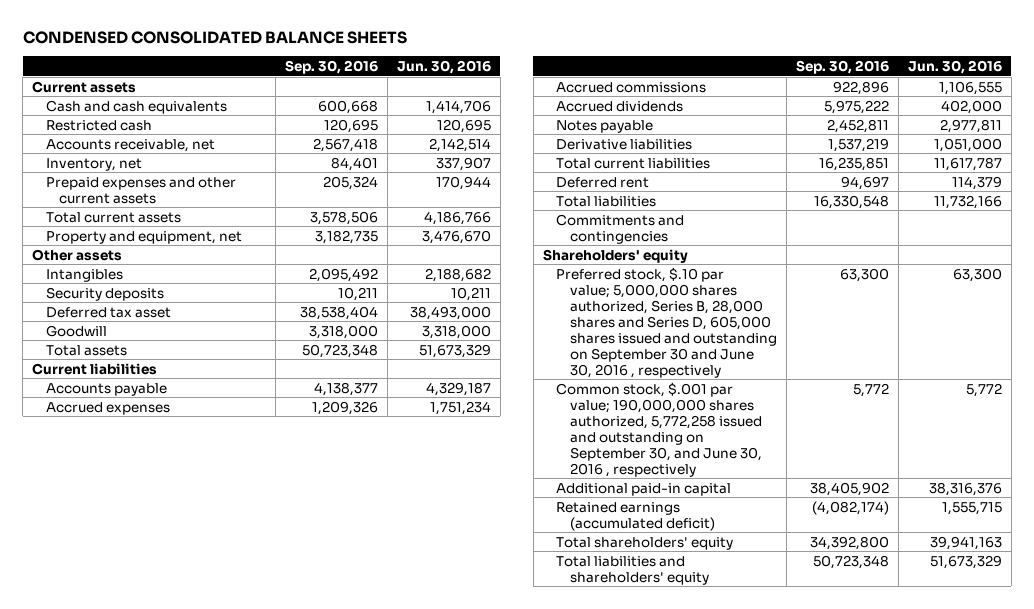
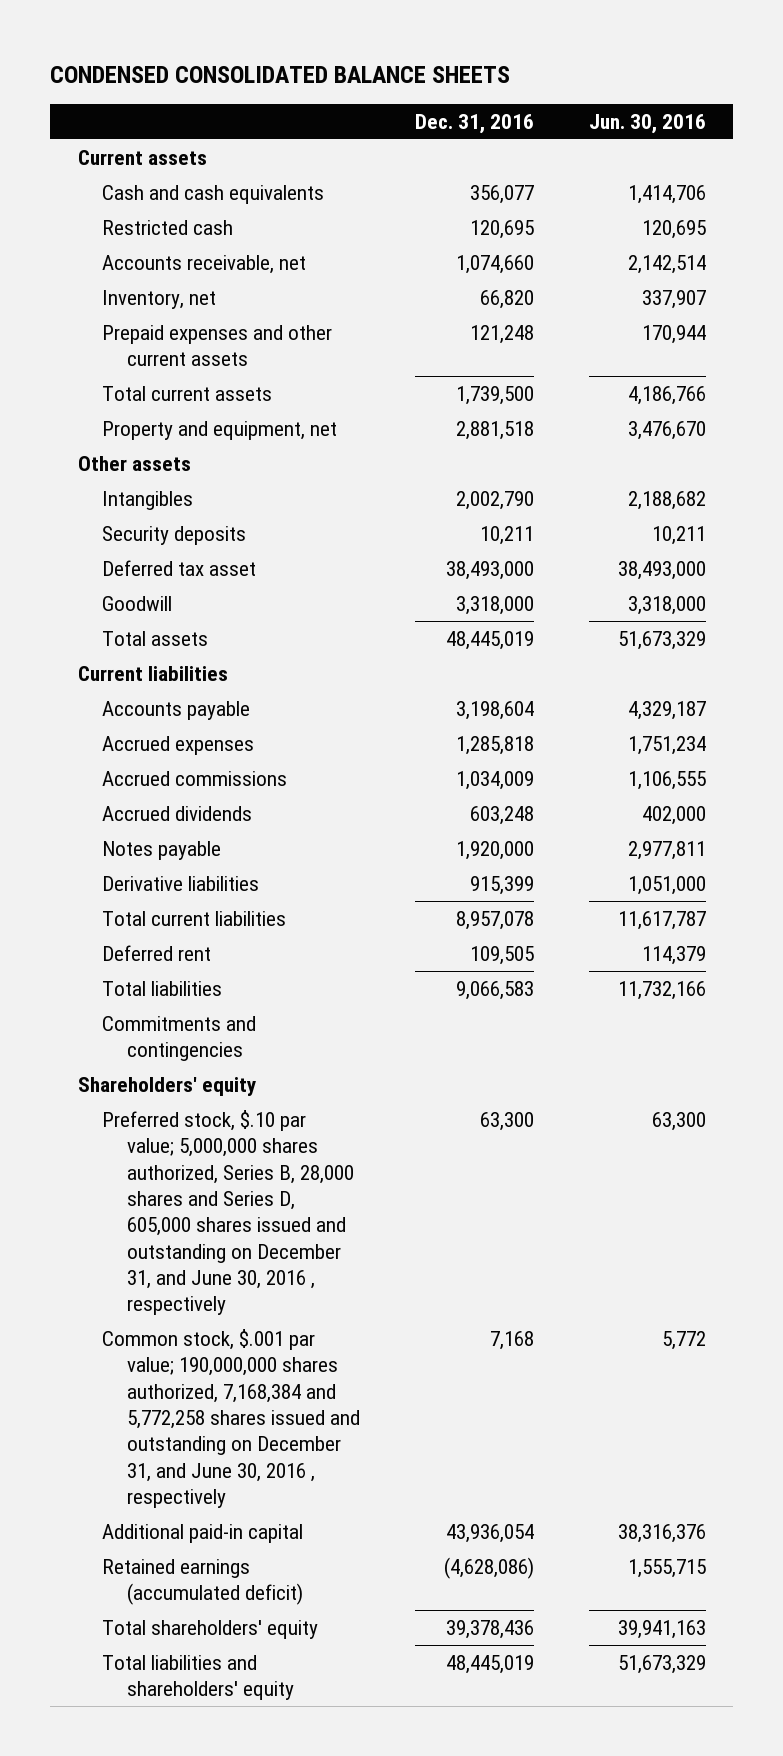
- | Sep. 30, 2016 | Jun. 30, 2016
+ | Dec. 31, 2016 | Jun. 30, 2016
- Preferred stock, $.10 par value; 5,000,000 shares authorized, Series B, 28,000 shares and Series D, 605,000 shares issued and outstanding on September 30 and June 30, 2016 , respectively | 63,300 | 63,300
- Common stock, $.001 par value; 190,000,000 shares authorized, 5,772,258 issued and outstanding on September 30, and June 30, 2016 , respectively | 5,772 | 5,772
+ Preferred stock, $.10 par value; 5,000,000 shares authorized, Series B, 28,000 shares and Series D, 605,000 shares issued and outstanding on December 31, and June 30, 2016 , respectively | 63,300 | 63,300
+ Common stock, $.001 par value; 190,000,000 shares authorized, 7,168,384 and 5,772,258 shares issued and outstanding on December 31, and June 30, 2016 , respectively | 7,168 | 5,772

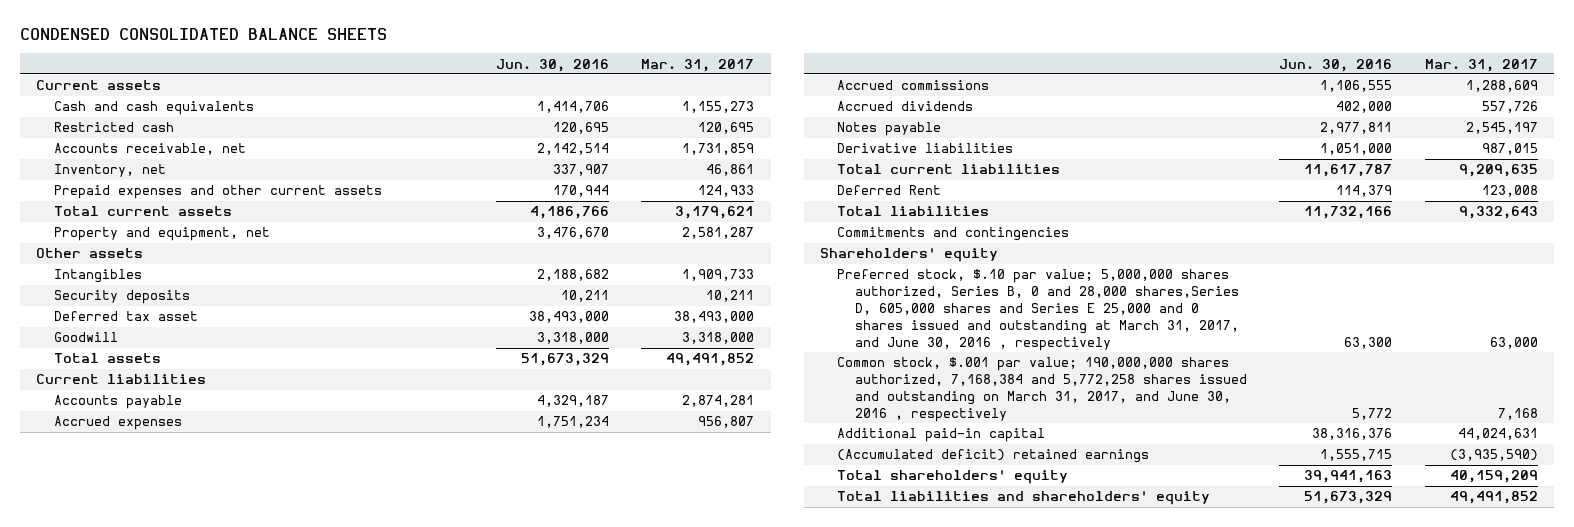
- | Dec. 31, 2016 | Jun. 30, 2016
+ | Jun. 30, 2016 | Mar. 31, 2017
- Deferred rent | 109,505 | 114,379
+ Deferred Rent | 114,379 | 123,008
- Preferred stock, $.10 par value; 5,000,000 shares authorized, Series B, 28,000 shares and Series D, 605,000 shares issued and outstanding on December 31, and June 30, 2016 , respectively | 63,300 | 63,300
- Common stock, $.001 par value; 190,000,000 shares authorized, 7,168,384 and 5,772,258 shares issued and outstanding on December 31, and June 30, 2016 , respectively | 7,168 | 5,772
+ Preferred stock, $.10 par value; 5,000,000 shares authorized, Series B, 0 and 28,000 shares,Series D, 605,000 shares and Series E 25,000 and 0 shares issued and outstanding at March 31, 2017, and June 30, 2016 , respectively | 63,300 | 63,000
+ Common stock, $.001 par value; 190,000,000 shares authorized, 7,168,384 and 5,772,258 shares issued and outstanding on March 31, 2017, and June 30, 2016 , respectively | 5,772 | 7,168
- Retained earnings (accumulated deficit) | (4,628,086) | 1,555,715
+ (Accumulated deficit) retained earnings | 1,555,715 | (3,935,590)

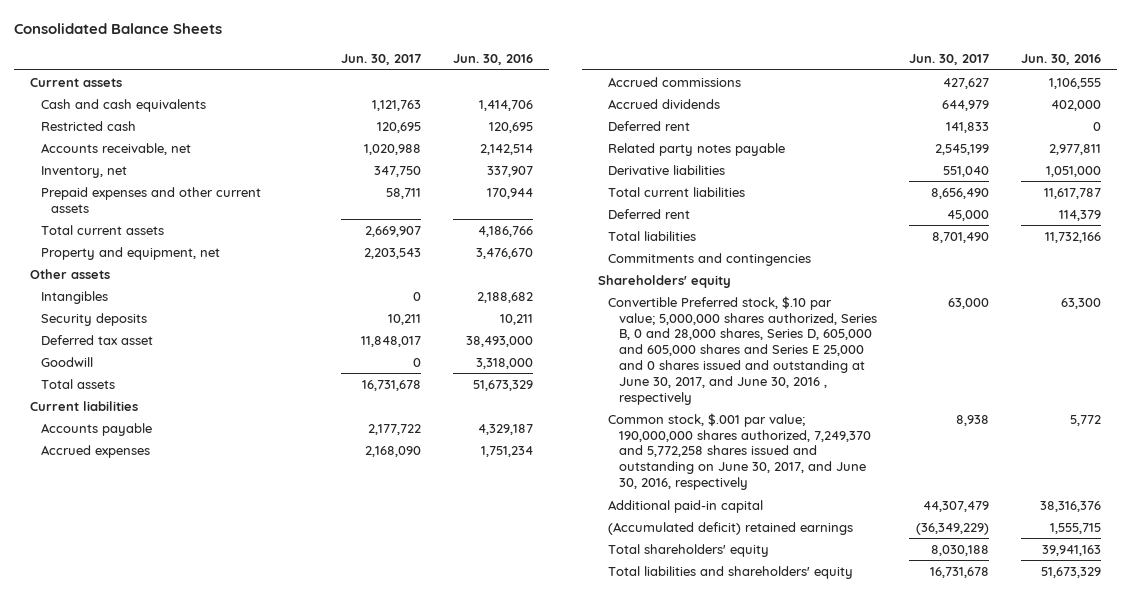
- CONDENSED CONSOLIDATED BALANCE SHEETS
+ Consolidated Balance Sheets
- | Jun. 30, 2016 | Mar. 31, 2017
+ | Jun. 30, 2017 | Jun. 30, 2016
- Notes payable | 2,977,811 | 2,545,197
+ Deferred rent | 141,833 | 0
+ Related party notes payable | 2,545,199 | 2,977,811
- Deferred Rent | 114,379 | 123,008
+ Deferred rent | 45,000 | 114,379
- Preferred stock, $.10 par value; 5,000,000 shares authorized, Series B, 0 and 28,000 shares,Series D, 605,000 shares and Series E 25,000 and 0 shares issued and outstanding at March 31, 2017, and June 30, 2016 , respectively | 63,300 | 63,000
- Common stock, $.001 par value; 190,000,000 shares authorized, 7,168,384 and 5,772,258 shares issued and outstanding on March 31, 2017, and June 30, 2016 , respectively | 5,772 | 7,168
+ Convertible Preferred stock, $.10 par value; 5,000,000 shares authorized, Series B, 0 and 28,000 shares, Series D, 605,000 and 605,000 shares and Series E 25,000 and 0 shares issued and outstanding at June 30, 2017, and June 30, 2016 , respectively | 63,000 | 63,300
+ Common stock, $.001 par value; 190,000,000 shares authorized, 7,249,370 and 5,772,258 shares issued and outstanding on June 30, 2017, and June 30, 2016, respectively | 8,938 | 5,772

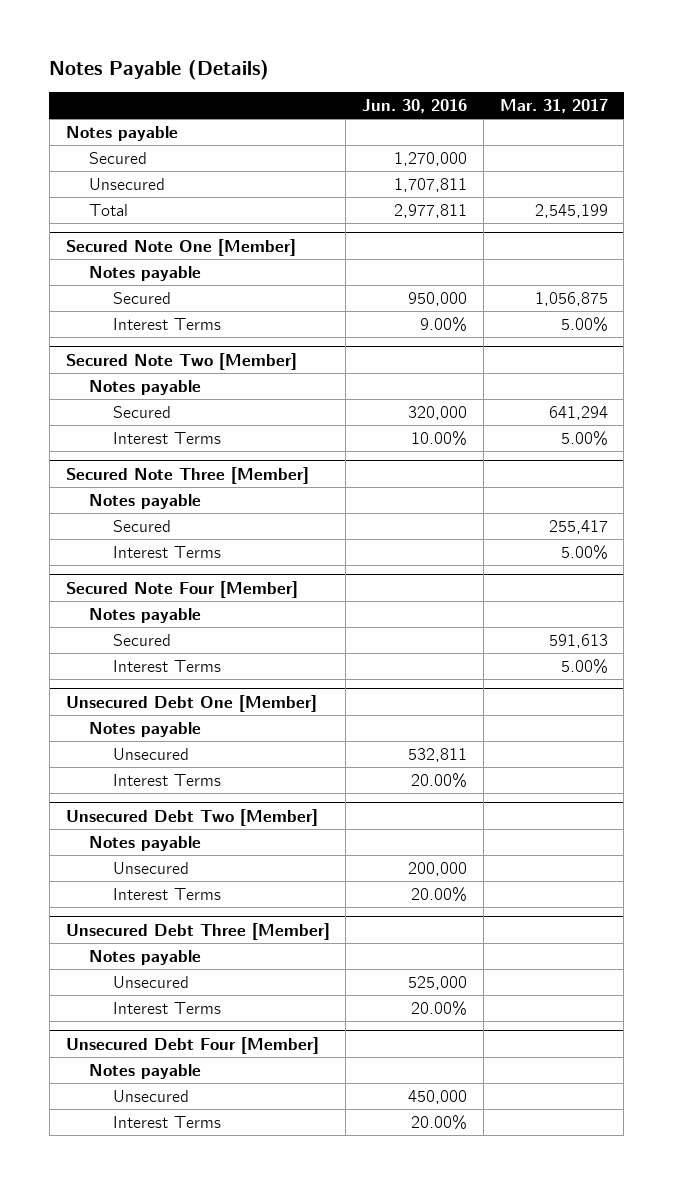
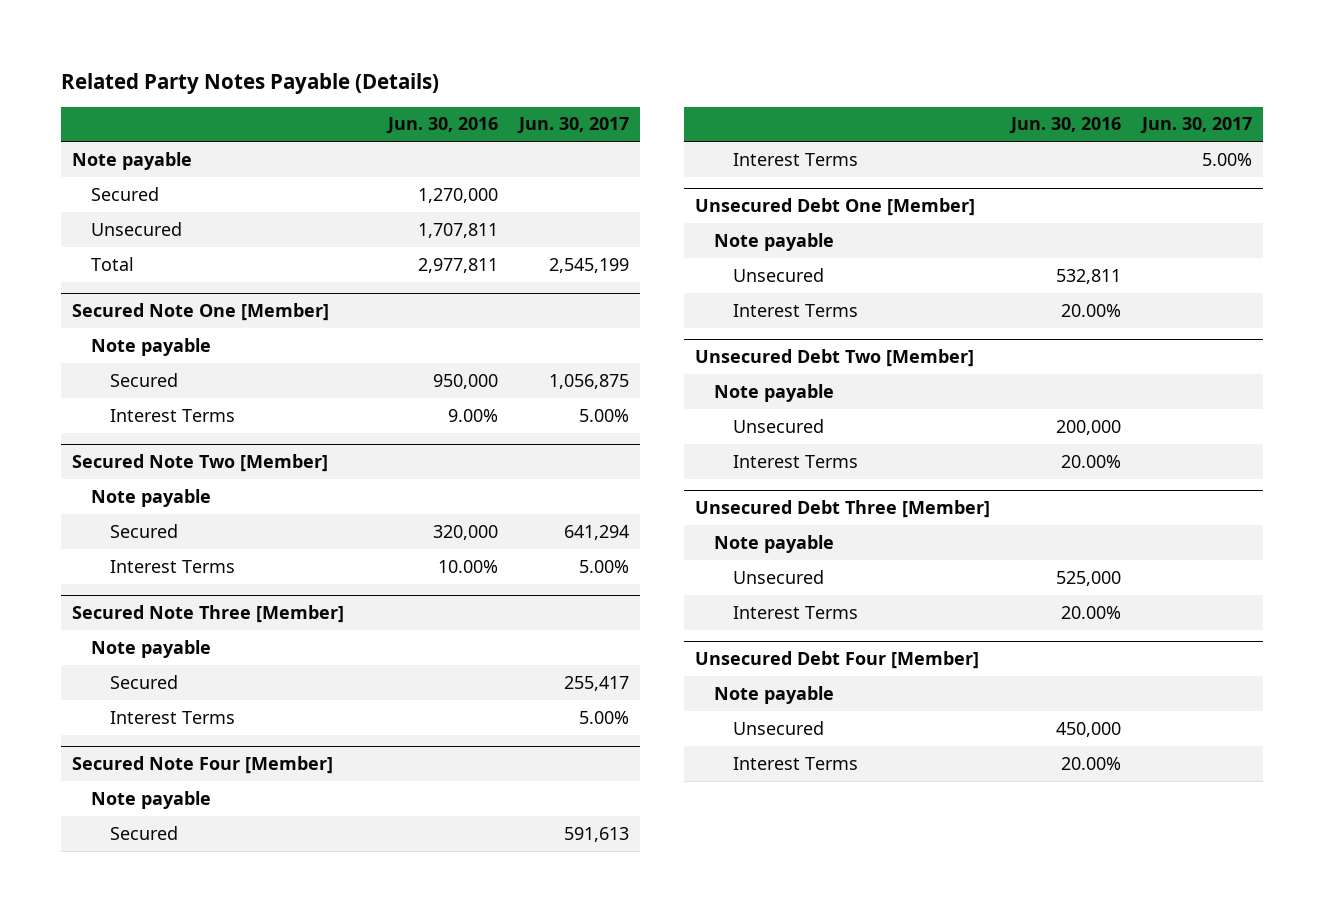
- Notes Payable (Details)
+ Related Party Notes Payable (Details)
- | Jun. 30, 2016 | Mar. 31, 2017
+ | Jun. 30, 2016 | Jun. 30, 2017
- Notes payable
+ Note payable
@ Secured Note One [Member]
- Notes payable
+ Note payable
@ Secured Note Two [Member]
- Notes payable
+ Note payable
@ Secured Note Three [Member]
- Notes payable
+ Note payable
@ Secured Note Four [Member]
- Notes payable
+ Note payable
@ Unsecured Debt One [Member]
- Notes payable
+ Note payable
@ Unsecured Debt Two [Member]
- Notes payable
+ Note payable
@ Unsecured Debt Three [Member]
- Notes payable
+ Note payable
@ Unsecured Debt Four [Member]
- Notes payable
+ Note payable

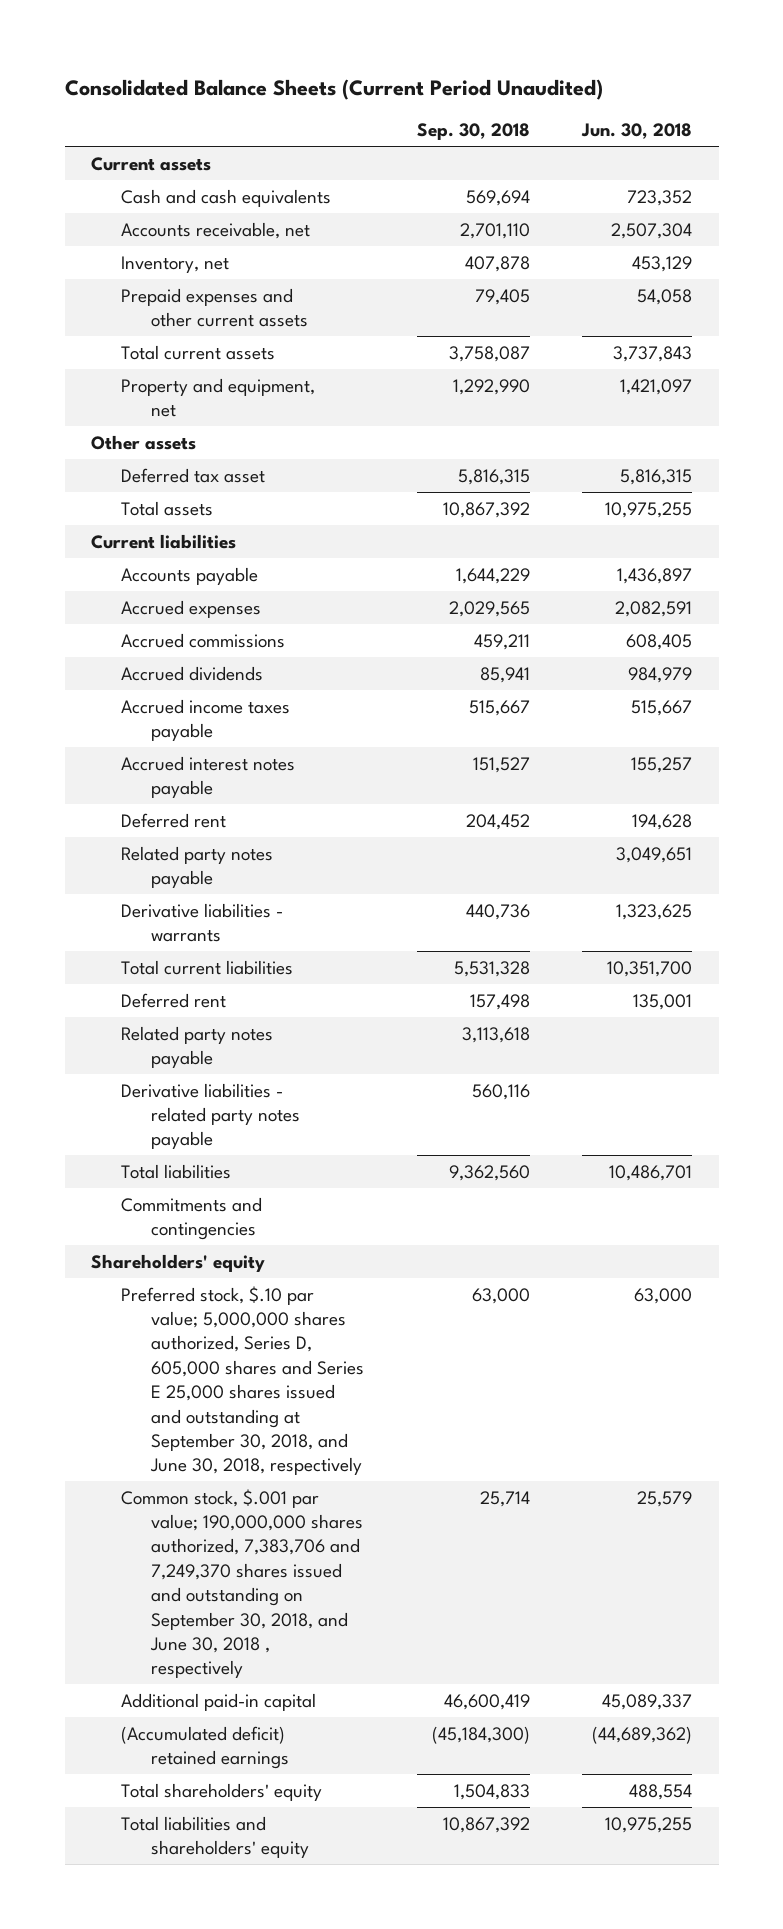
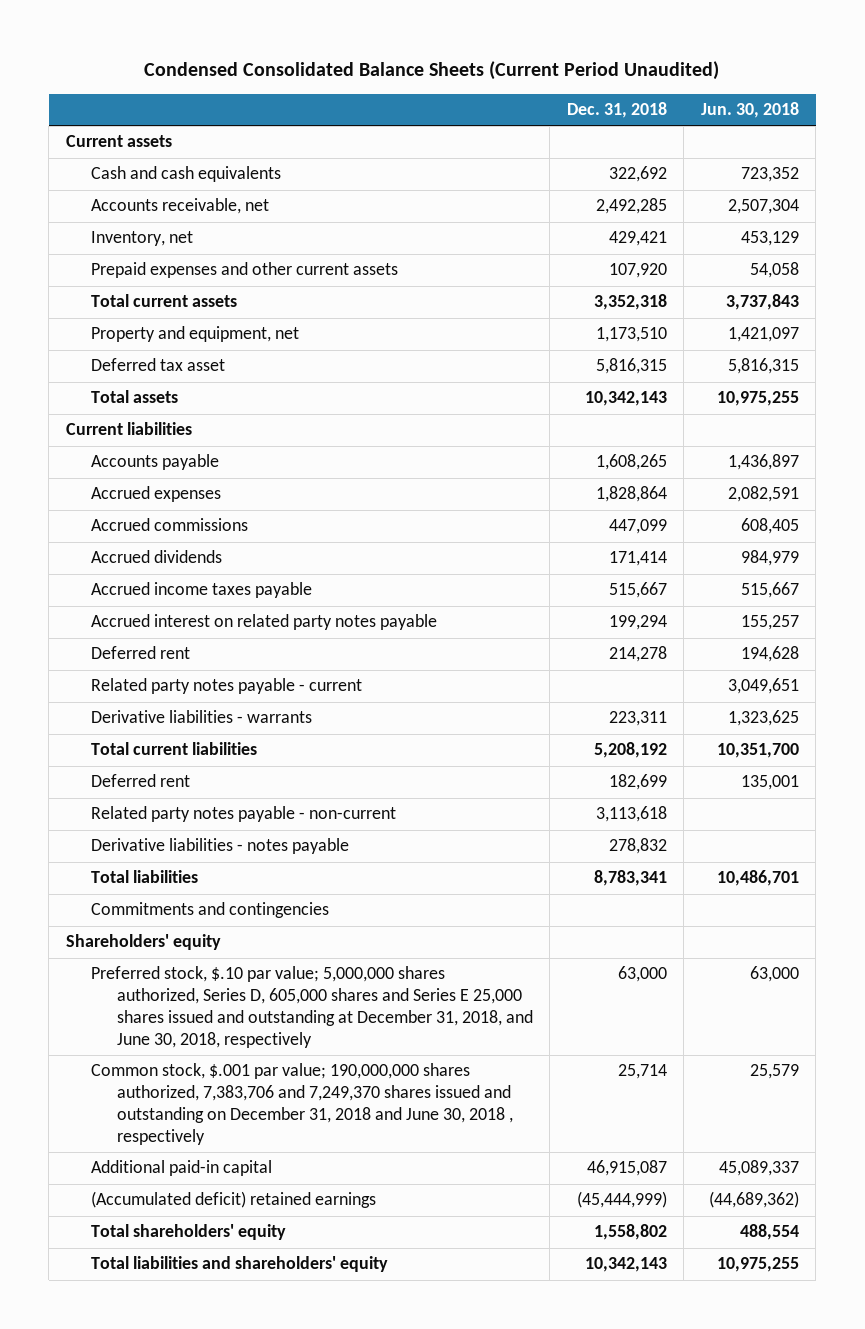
- Consolidated Balance Sheets (Current Period Unaudited)
+ Condensed Consolidated Balance Sheets (Current Period Unaudited)
- | Sep. 30, 2018 | Jun. 30, 2018
+ | Dec. 31, 2018 | Jun. 30, 2018
- Other assets
- Accrued interest notes payable | 151,527 | 155,257
+ Accrued interest on related party notes payable | 199,294 | 155,257
- Related party notes payable | | 3,049,651
+ Related party notes payable - current | | 3,049,651
- Related party notes payable | 3,113,618 |
- Derivative liabilities - related party notes payable | 560,116 |
+ Related party notes payable - non-current | 3,113,618 |
+ Derivative liabilities - notes payable | 278,832 |
- Preferred stock, $.10 par value; 5,000,000 shares authorized, Series D, 605,000 shares and Series E 25,000 shares issued and outstanding at September 30, 2018, and June 30, 2018, respectively | 63,000 | 63,000
- Common stock, $.001 par value; 190,000,000 shares authorized, 7,383,706 and 7,249,370 shares issued and outstanding on September 30, 2018, and June 30, 2018 , respectively | 25,714 | 25,579
+ Preferred stock, $.10 par value; 5,000,000 shares authorized, Series D, 605,000 shares and Series E 25,000 shares issued and outstanding at December 31, 2018, and June 30, 2018, respectively | 63,000 | 63,000
+ Common stock, $.001 par value; 190,000,000 shares authorized, 7,383,706 and 7,249,370 shares issued and outstanding on December 31, 2018 and June 30, 2018 , respectively | 25,714 | 25,579

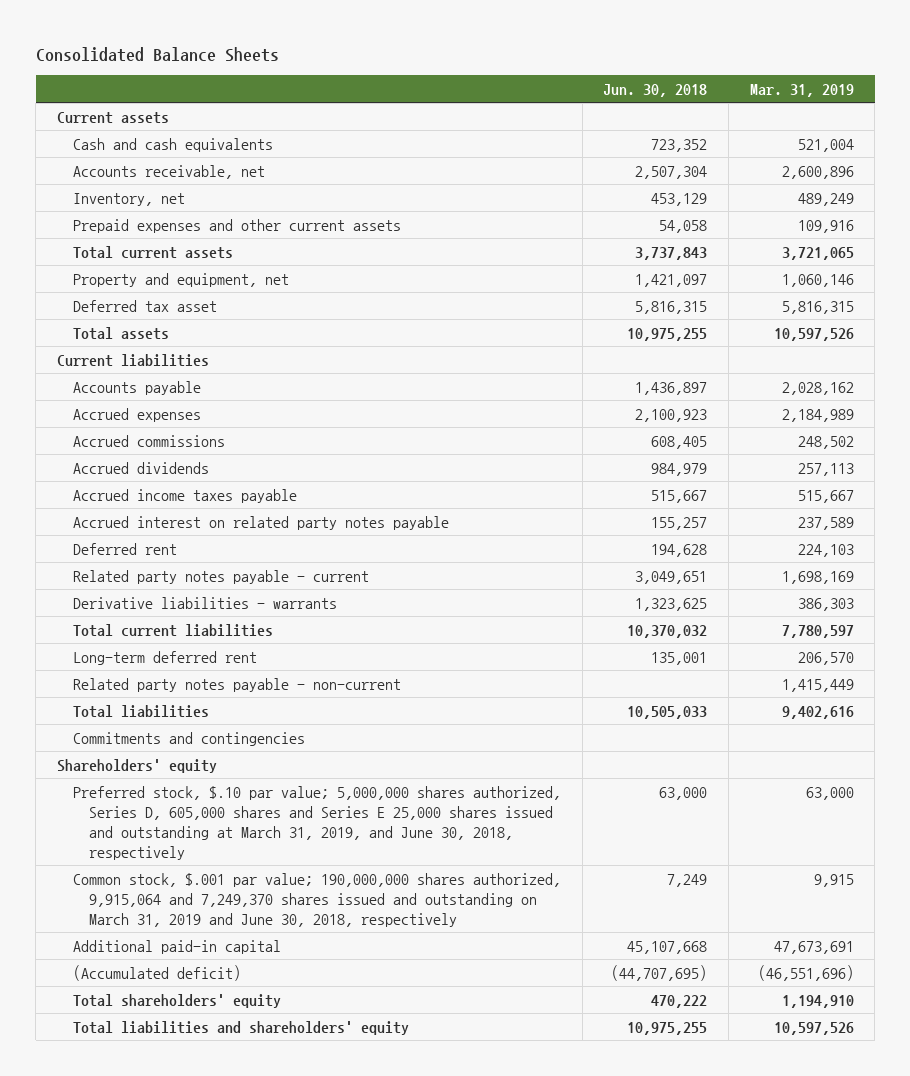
- Condensed Consolidated Balance Sheets (Current Period Unaudited)
+ Consolidated Balance Sheets
- | Dec. 31, 2018 | Jun. 30, 2018
+ | Jun. 30, 2018 | Mar. 31, 2019
- Accrued expenses | 1,828,864 | 2,082,591
+ Accrued expenses | 2,100,923 | 2,184,989
- Total current liabilities | 5,208,192 | 10,351,700
- Deferred rent | 182,699 | 135,001
+ Total current liabilities | 10,370,032 | 7,780,597
+ Long-term deferred rent | 135,001 | 206,570
- Derivative liabilities - notes payable | 278,832 |
- Total liabilities | 8,783,341 | 10,486,701
+ Total liabilities | 10,505,033 | 9,402,616
- Preferred stock, $.10 par value; 5,000,000 shares authorized, Series D, 605,000 shares and Series E 25,000 shares issued and outstanding at December 31, 2018, and June 30, 2018, respectively | 63,000 | 63,000
- Common stock, $.001 par value; 190,000,000 shares authorized, 7,383,706 and 7,249,370 shares issued and outstanding on December 31, 2018 and June 30, 2018 , respectively | 25,714 | 25,579
- Additional paid-in capital | 46,915,087 | 45,089,337
- (Accumulated deficit) retained earnings | (45,444,999) | (44,689,362)
- Total shareholders' equity | 1,558,802 | 488,554
+ Preferred stock, $.10 par value; 5,000,000 shares authorized, Series D, 605,000 shares and Series E 25,000 shares issued and outstanding at March 31, 2019, and June 30, 2018, respectively | 63,000 | 63,000
+ Common stock, $.001 par value; 190,000,000 shares authorized, 9,915,064 and 7,249,370 shares issued and outstanding on March 31, 2019 and June 30, 2018, respectively | 7,249 | 9,915
+ Additional paid-in capital | 45,107,668 | 47,673,691
+ (Accumulated deficit) | (44,707,695) | (46,551,696)
+ Total shareholders' equity | 470,222 | 1,194,910

